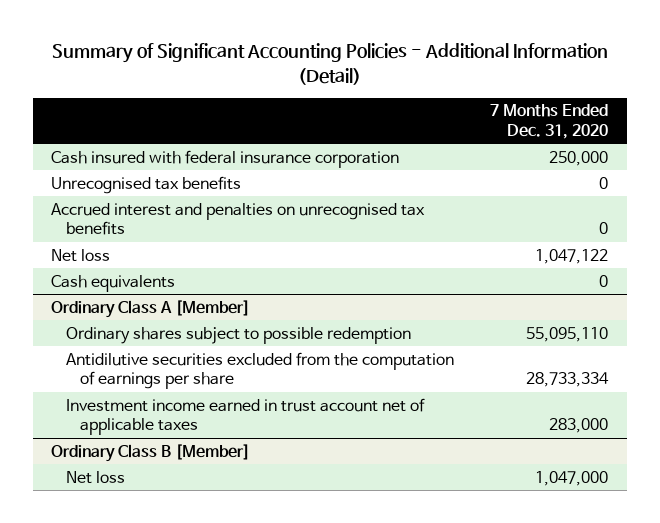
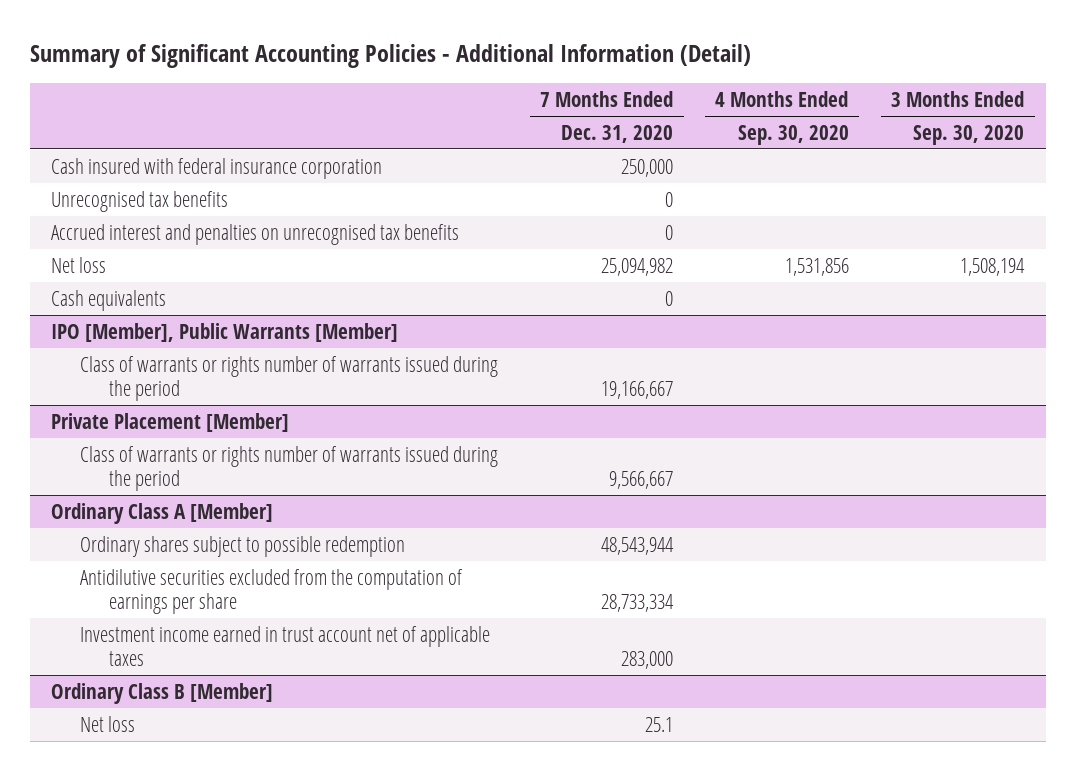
- | 7 Months Ended Dec. 31, 2020
+ | 7 Months Ended Dec. 31, 2020 | 4 Months Ended Sep. 30, 2020 | 3 Months Ended Sep. 30, 2020
- Net loss | 1,047,122
+ Net loss | 25,094,982 | 1,531,856 | 1,508,194
+ IPO [Member], Public Warrants [Member]
+ Class of warrants or rights number of warrants issued during the period | 19,166,667 | |
+ Private Placement [Member]
+ Class of warrants or rights number of warrants issued during the period | 9,566,667 | |
@ Ordinary Class A [Member]
- Ordinary shares subject to possible redemption | 55,095,110
+ Ordinary shares subject to possible redemption | 48,543,944 | |
@ Ordinary Class B [Member]
- Net loss | 1,047,000
+ Net loss | 25.1 | |

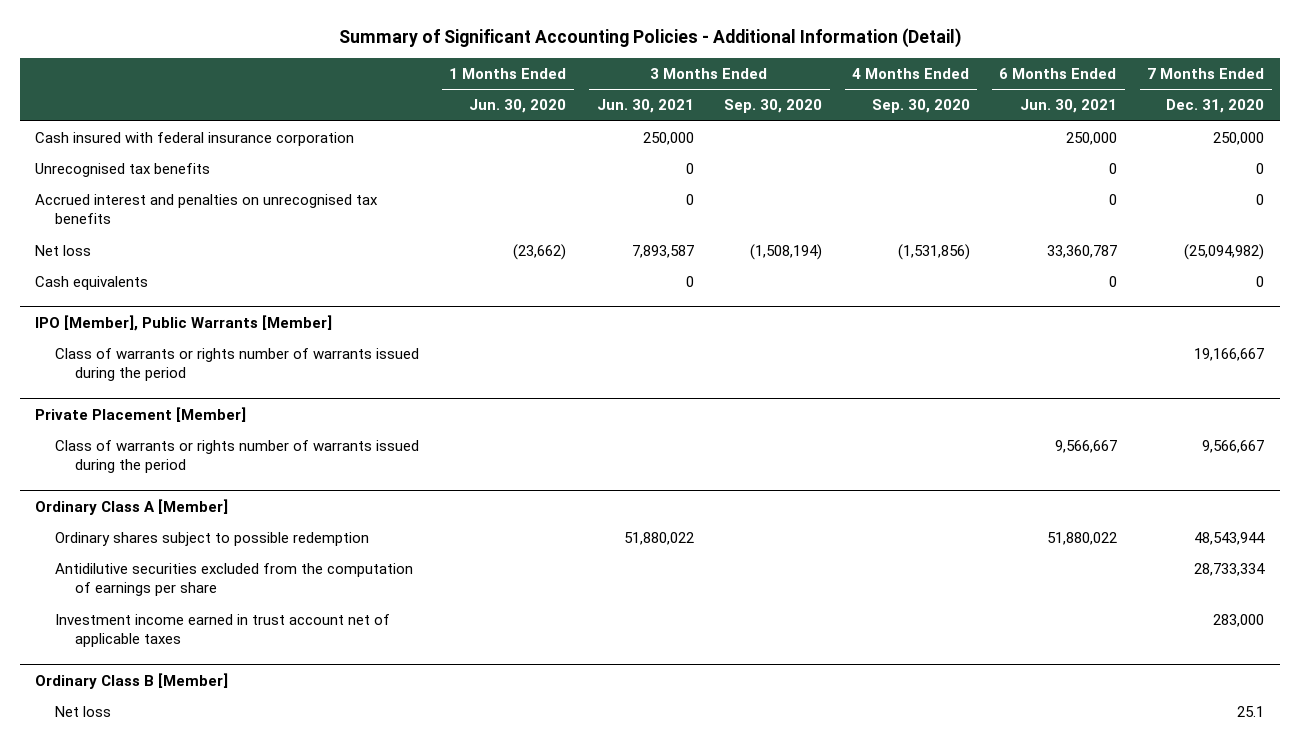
- | 7 Months Ended Dec. 31, 2020 | 4 Months Ended Sep. 30, 2020 | 3 Months Ended Sep. 30, 2020
+ | 1 Months Ended Jun. 30, 2020 | 3 Months Ended Jun. 30, 2021 | 3 Months Ended Sep. 30, 2020 | 4 Months Ended Sep. 30, 2020 | 6 Months Ended Jun. 30, 2021 | 7 Months Ended Dec. 31, 2020
- Net loss | 25,094,982 | 1,531,856 | 1,508,194
+ Net loss | (23,662) | 7,893,587 | (1,508,194) | (1,531,856) | 33,360,787 | (25,094,982)

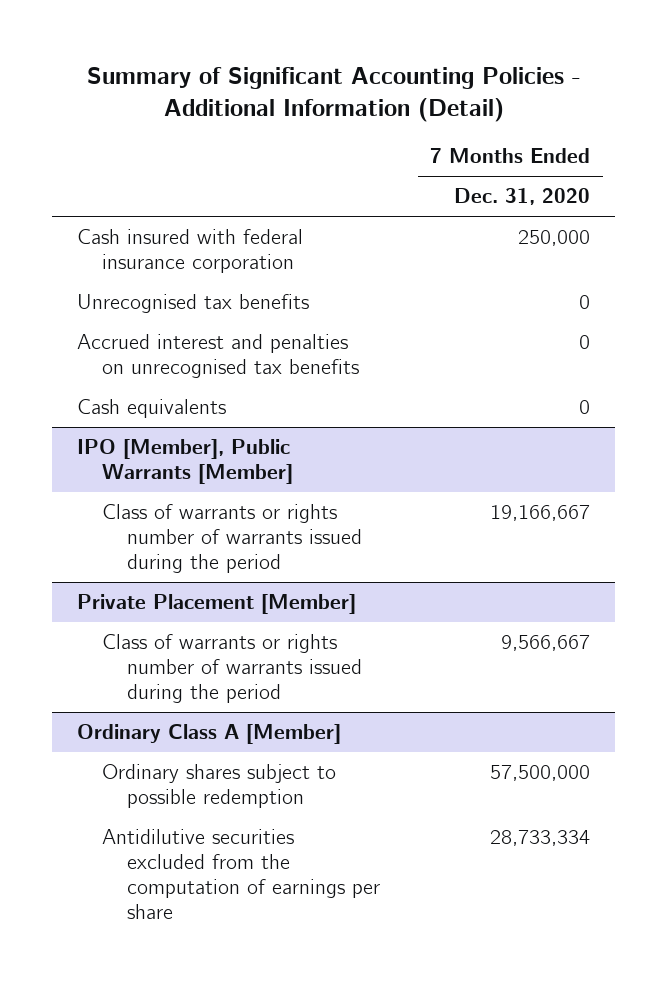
- | 1 Months Ended Jun. 30, 2020 | 3 Months Ended Jun. 30, 2021 | 3 Months Ended Sep. 30, 2020 | 4 Months Ended Sep. 30, 2020 | 6 Months Ended Jun. 30, 2021 | 7 Months Ended Dec. 31, 2020
+ | 7 Months Ended Dec. 31, 2020
- Net loss | (23,662) | 7,893,587 | (1,508,194) | (1,531,856) | 33,360,787 | (25,094,982)
@ Ordinary Class A [Member]
- Ordinary shares subject to possible redemption | | 51,880,022 | | | 51,880,022 | 48,543,944
+ Ordinary shares subject to possible redemption | 57,500,000
- Investment income earned in trust account net of applicable taxes | | | | | | 283,000
- Ordinary Class B [Member]
- Net loss | | | | | | 25.1

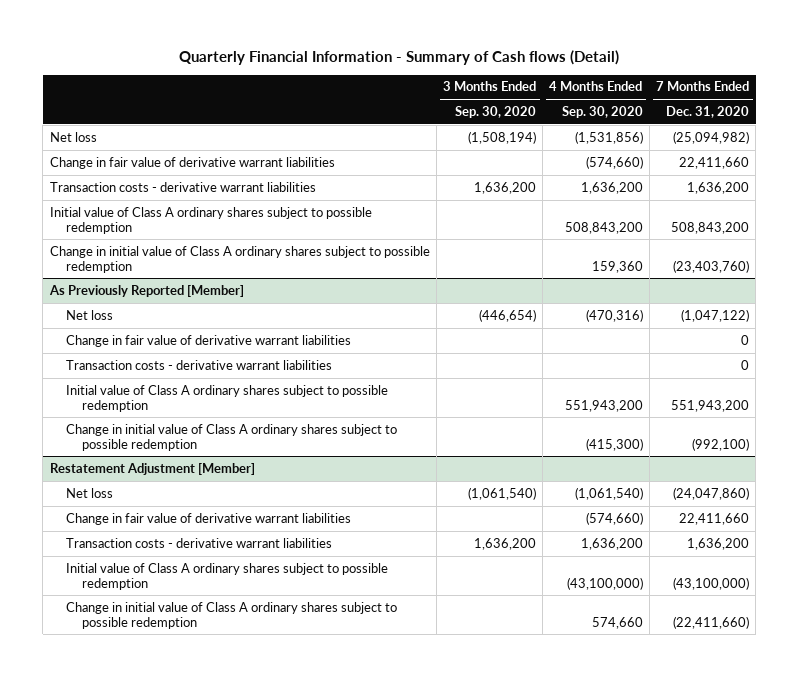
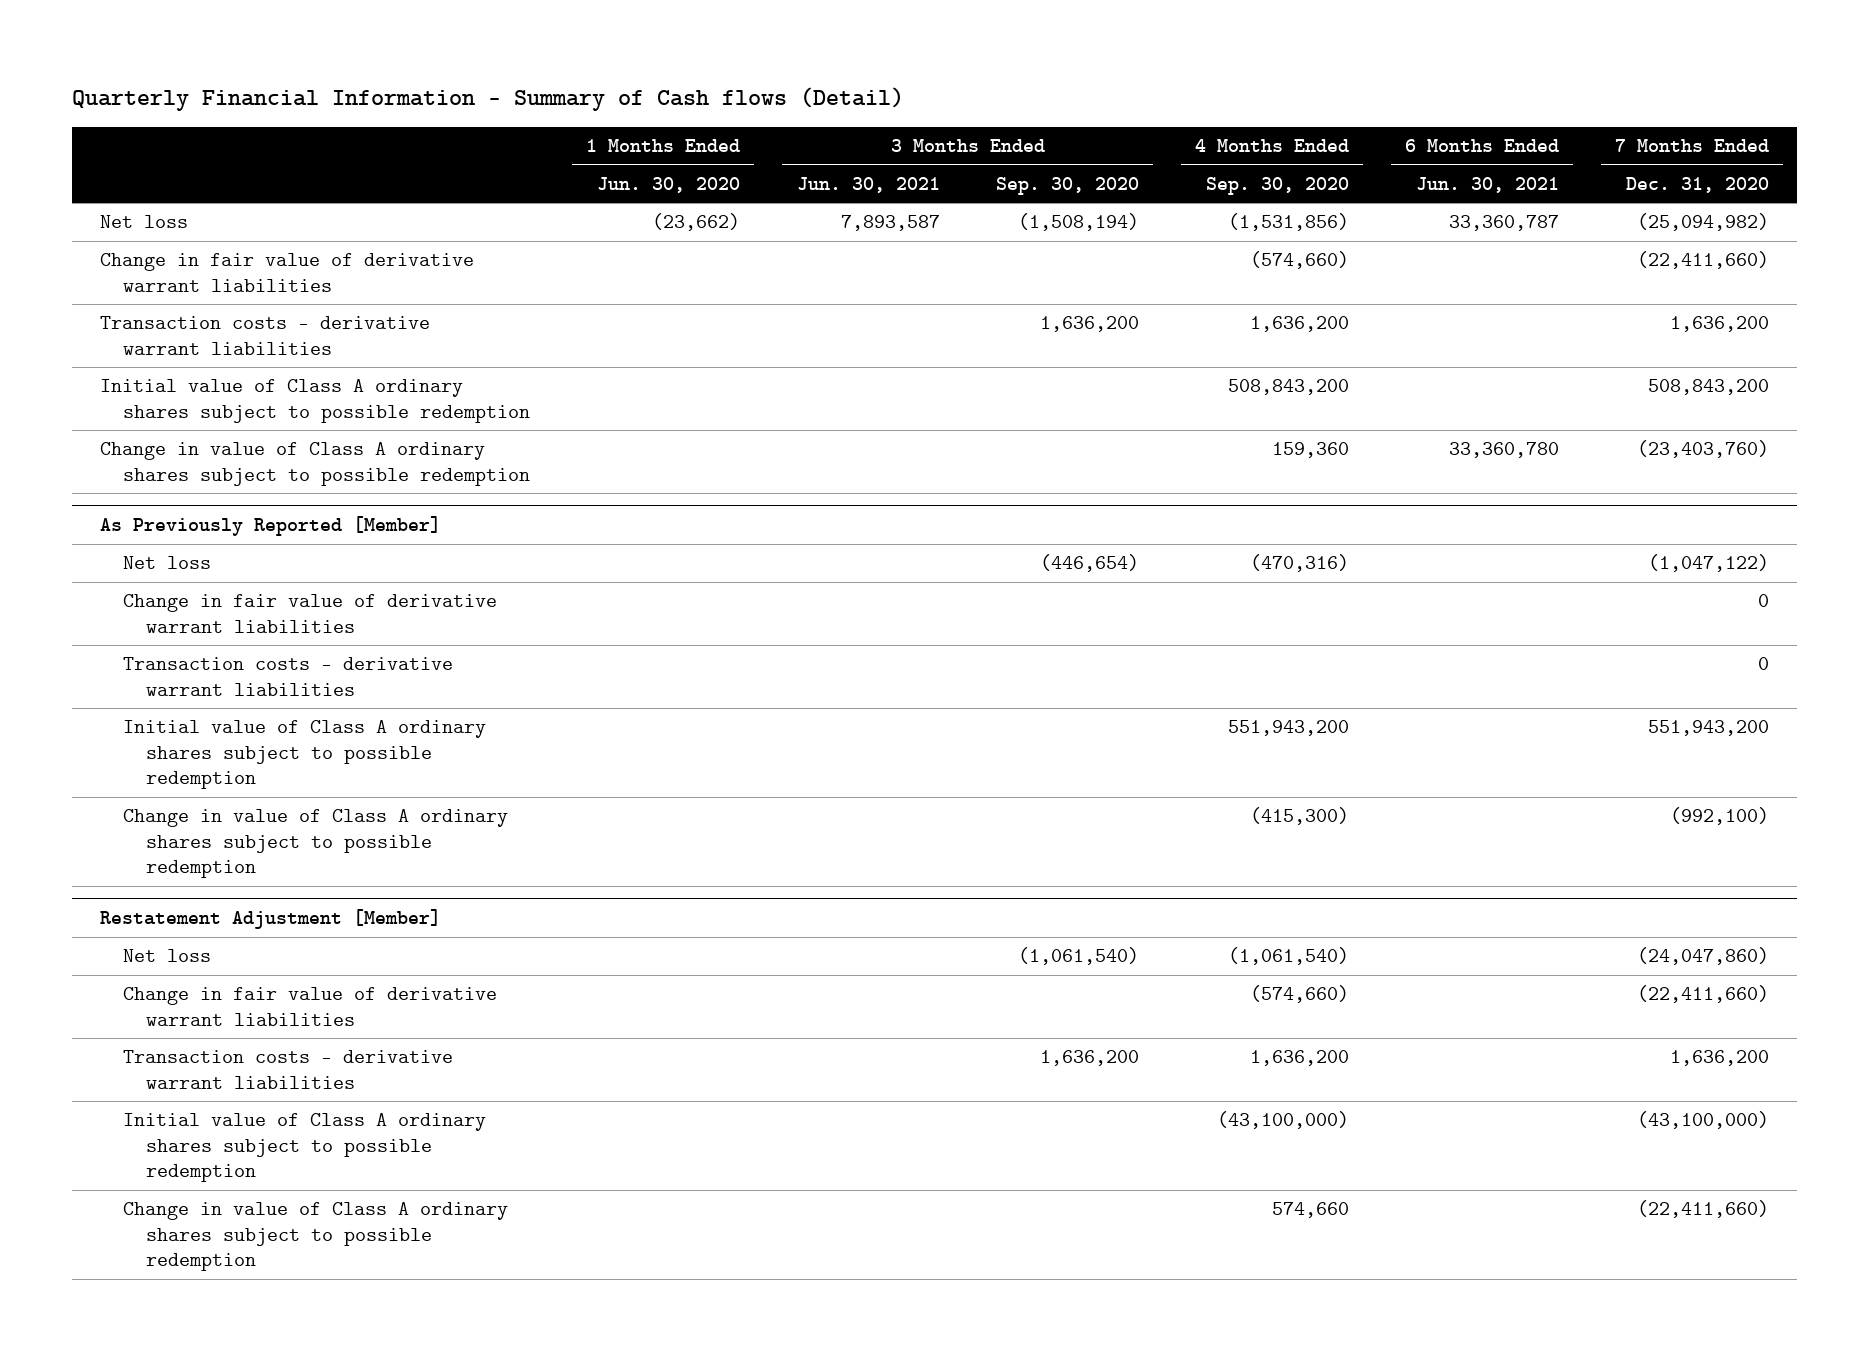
- | 3 Months Ended Sep. 30, 2020 | 4 Months Ended Sep. 30, 2020 | 7 Months Ended Dec. 31, 2020
+ | 1 Months Ended Jun. 30, 2020 | 3 Months Ended Jun. 30, 2021 | 3 Months Ended Sep. 30, 2020 | 4 Months Ended Sep. 30, 2020 | 6 Months Ended Jun. 30, 2021 | 7 Months Ended Dec. 31, 2020
- Change in fair value of derivative warrant liabilities | | (574,660) | 22,411,660
+ Change in fair value of derivative warrant liabilities | | | | (574,660) | | (22,411,660)
- Change in initial value of Class A ordinary shares subject to possible redemption | | 159,360 | (23,403,760)
+ Change in value of Class A ordinary shares subject to possible redemption | | | | 159,360 | 33,360,780 | (23,403,760)
@ As Previously Reported [Member]
- Change in initial value of Class A ordinary shares subject to possible redemption | | (415,300) | (992,100)
+ Change in value of Class A ordinary shares subject to possible redemption | | | | (415,300) | | (992,100)
@ Restatement Adjustment [Member]
- Change in fair value of derivative warrant liabilities | | (574,660) | 22,411,660
+ Change in fair value of derivative warrant liabilities | | | | (574,660) | | (22,411,660)
- Change in initial value of Class A ordinary shares subject to possible redemption | | 574,660 | (22,411,660)
+ Change in value of Class A ordinary shares subject to possible redemption | | | | 574,660 | | (22,411,660)

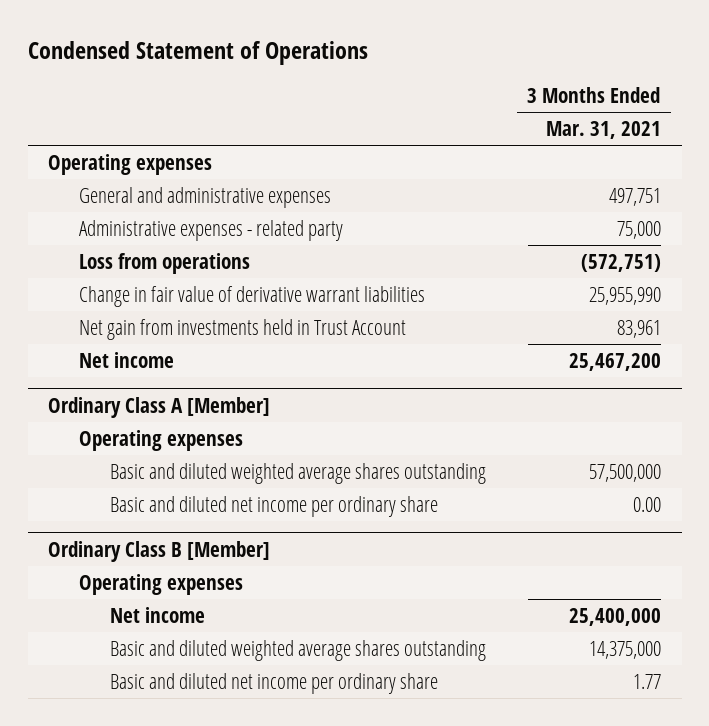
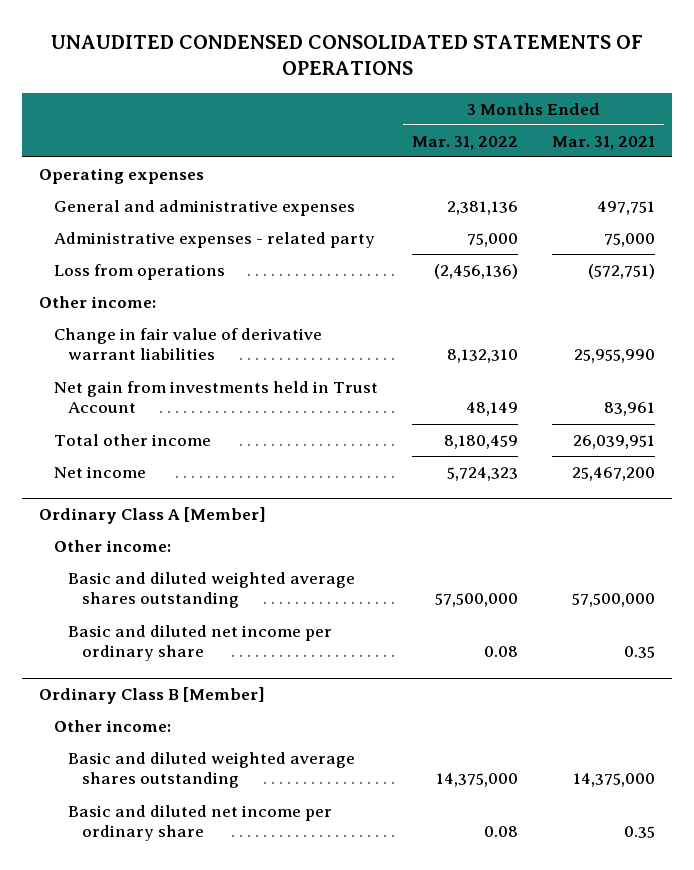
- Condensed Statement of Operations
+ UNAUDITED CONDENSED CONSOLIDATED STATEMENTS OF OPERATIONS
- | 3 Months Ended Mar. 31, 2021
+ | 3 Months Ended Mar. 31, 2022 | 3 Months Ended Mar. 31, 2021
+ Other income:
+ Total other income | 8,180,459 | 26,039,951
@ Ordinary Class A [Member]
- Operating expenses
+ Other income:
- Basic and diluted net income per ordinary share | 0.00
+ Basic and diluted net income per ordinary share | 0.08 | 0.35
@ Ordinary Class B [Member]
- Operating expenses
- Net income | 25,400,000
+ Other income:
- Basic and diluted net income per ordinary share | 1.77
+ Basic and diluted net income per ordinary share | 0.08 | 0.35

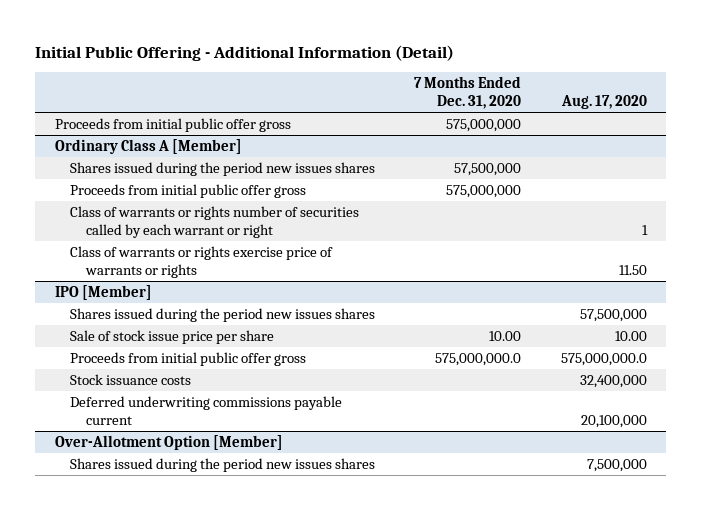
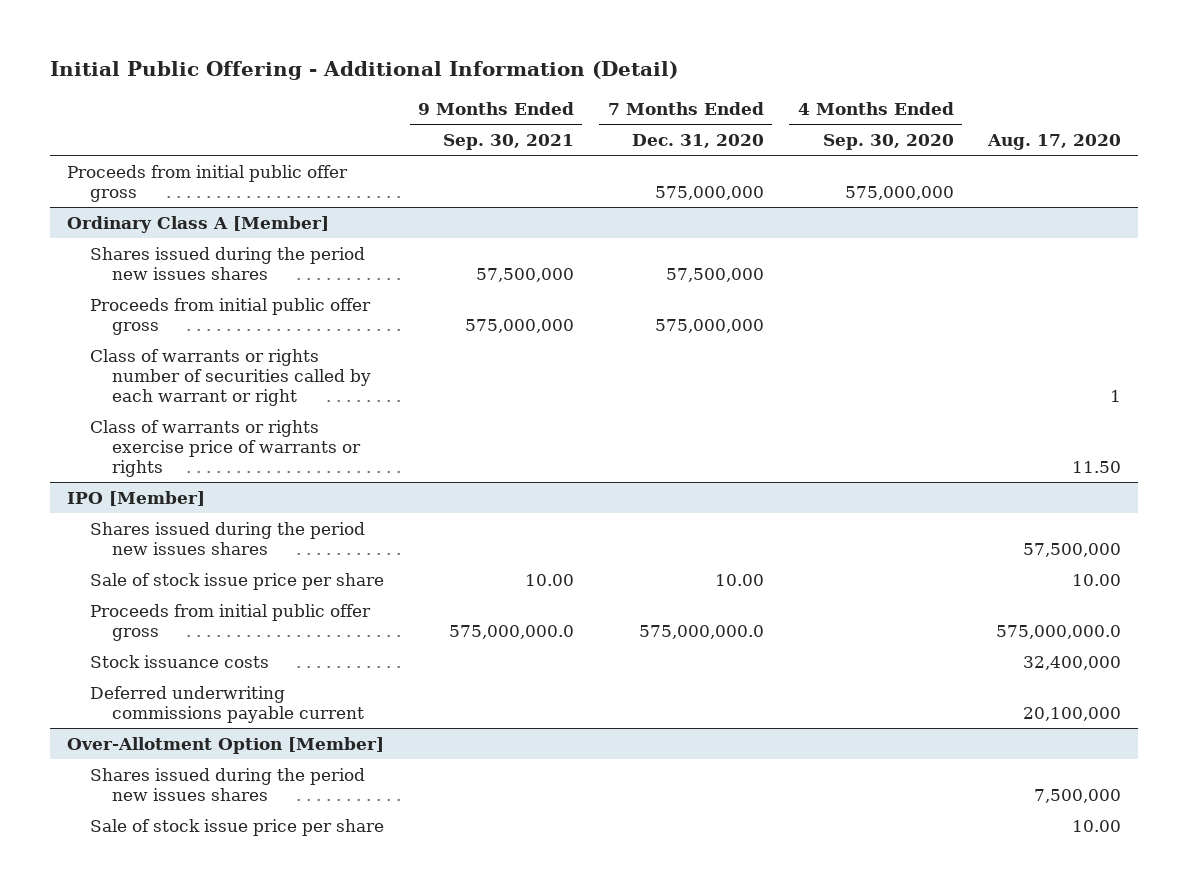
- | 7 Months Ended Dec. 31, 2020 | Aug. 17, 2020
+ | 9 Months Ended Sep. 30, 2021 | 7 Months Ended Dec. 31, 2020 | 4 Months Ended Sep. 30, 2020 | Aug. 17, 2020
@ Over-Allotment Option [Member]
+ Sale of stock issue price per share | | | | 10.00

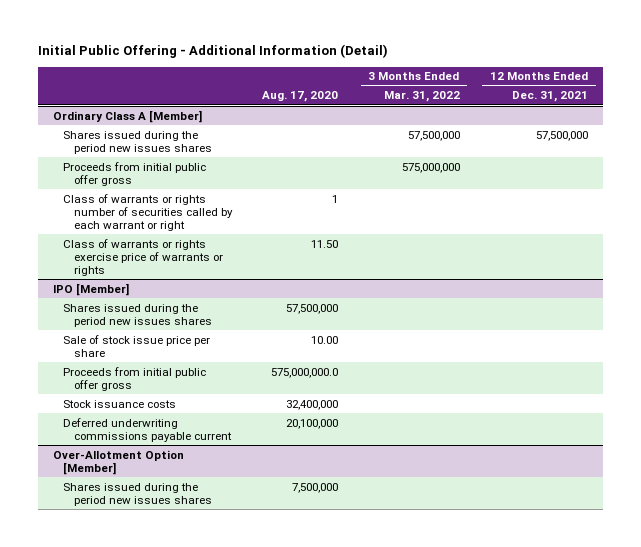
- | 9 Months Ended Sep. 30, 2021 | 7 Months Ended Dec. 31, 2020 | 4 Months Ended Sep. 30, 2020 | Aug. 17, 2020
+ | Aug. 17, 2020 | 3 Months Ended Mar. 31, 2022 | 12 Months Ended Dec. 31, 2021
- Proceeds from initial public offer gross | | 575,000,000 | 575,000,000 |
@ Over-Allotment Option [Member]
- Sale of stock issue price per share | | | | 10.00

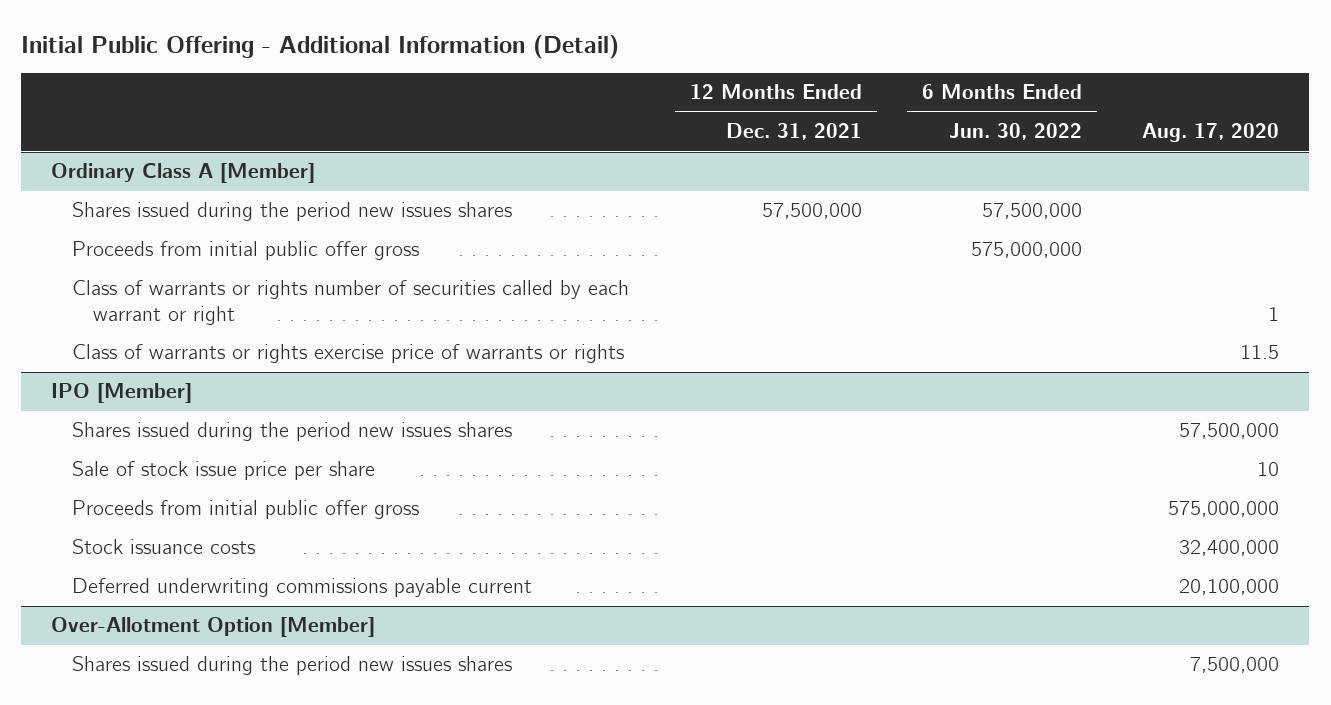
- | Aug. 17, 2020 | 3 Months Ended Mar. 31, 2022 | 12 Months Ended Dec. 31, 2021
+ | 12 Months Ended Dec. 31, 2021 | 6 Months Ended Jun. 30, 2022 | Aug. 17, 2020
@ Ordinary Class A [Member]
- Class of warrants or rights exercise price of warrants or rights | 11.50 | |
+ Class of warrants or rights exercise price of warrants or rights | | | 11.5
@ IPO [Member]
- Sale of stock issue price per share | 10.00 | |
- Proceeds from initial public offer gross | 575,000,000.0 | |
+ Sale of stock issue price per share | | | 10
+ Proceeds from initial public offer gross | | | 575,000,000

